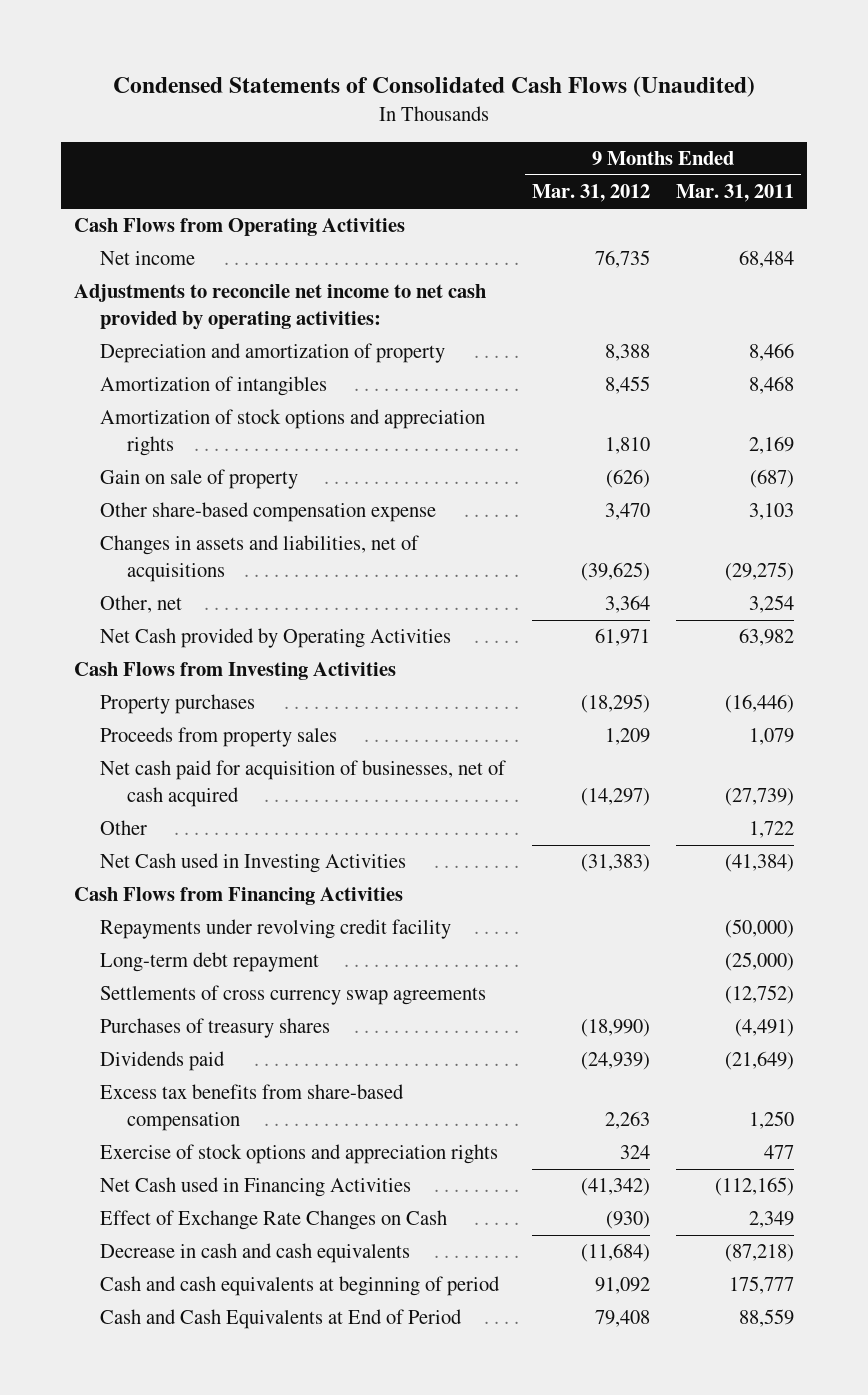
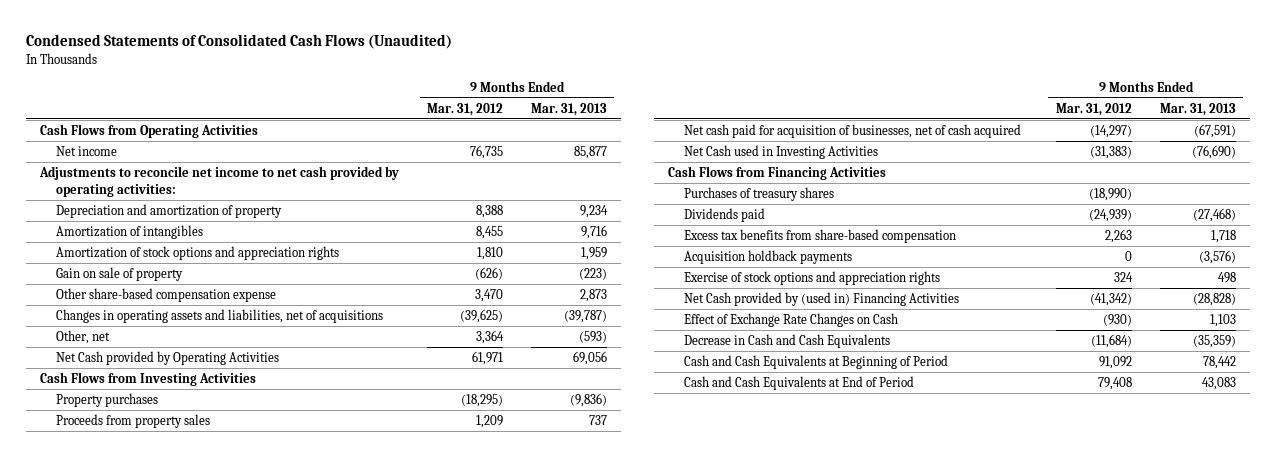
- | 9 Months Ended Mar. 31, 2012 | 9 Months Ended Mar. 31, 2011
+ | 9 Months Ended Mar. 31, 2012 | 9 Months Ended Mar. 31, 2013
- Changes in assets and liabilities, net of acquisitions | (39,625) | (29,275)
+ Changes in operating assets and liabilities, net of acquisitions | (39,625) | (39,787)
- Other | | 1,722
- Repayments under revolving credit facility | | (50,000)
- Long-term debt repayment | | (25,000)
- Settlements of cross currency swap agreements | | (12,752)
+ Acquisition holdback payments | 0 | (3,576)
- Net Cash used in Financing Activities | (41,342) | (112,165)
+ Net Cash provided by (used in) Financing Activities | (41,342) | (28,828)
- Decrease in cash and cash equivalents | (11,684) | (87,218)
- Cash and cash equivalents at beginning of period | 91,092 | 175,777
+ Decrease in Cash and Cash Equivalents | (11,684) | (35,359)
+ Cash and Cash Equivalents at Beginning of Period | 91,092 | 78,442

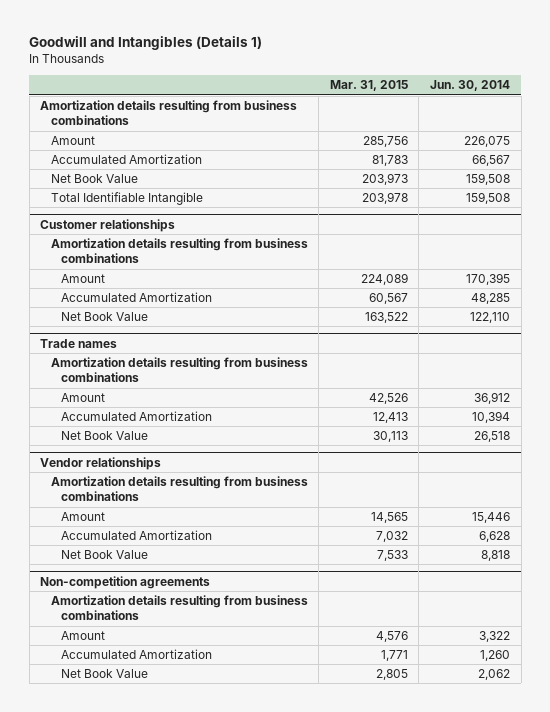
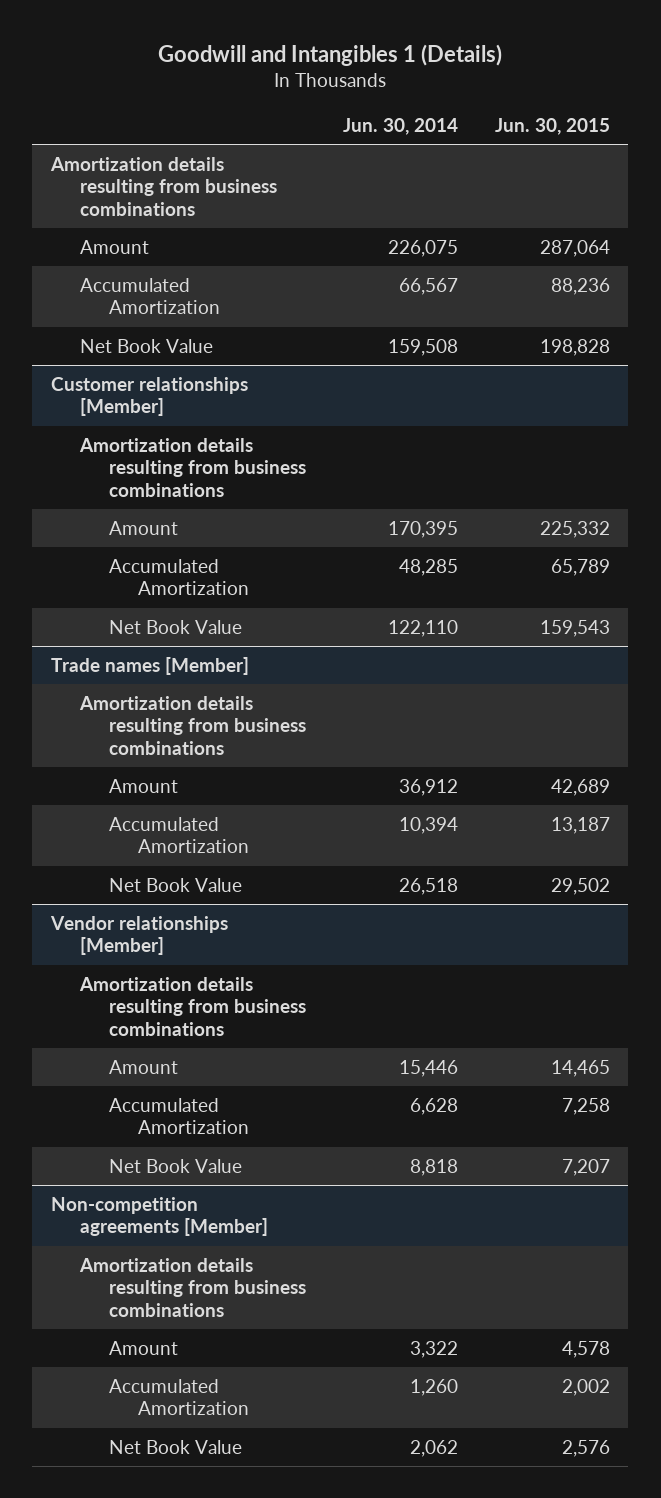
- Goodwill and Intangibles (Details 1)
+ Goodwill and Intangibles 1 (Details)
- | Mar. 31, 2015 | Jun. 30, 2014
+ | Jun. 30, 2014 | Jun. 30, 2015
- Total Identifiable Intangible | 203,978 | 159,508
- Customer relationships
+ Customer relationships [Member]
- Trade names
+ Trade names [Member]
- Vendor relationships
+ Vendor relationships [Member]
- Non-competition agreements
+ Non-competition agreements [Member]

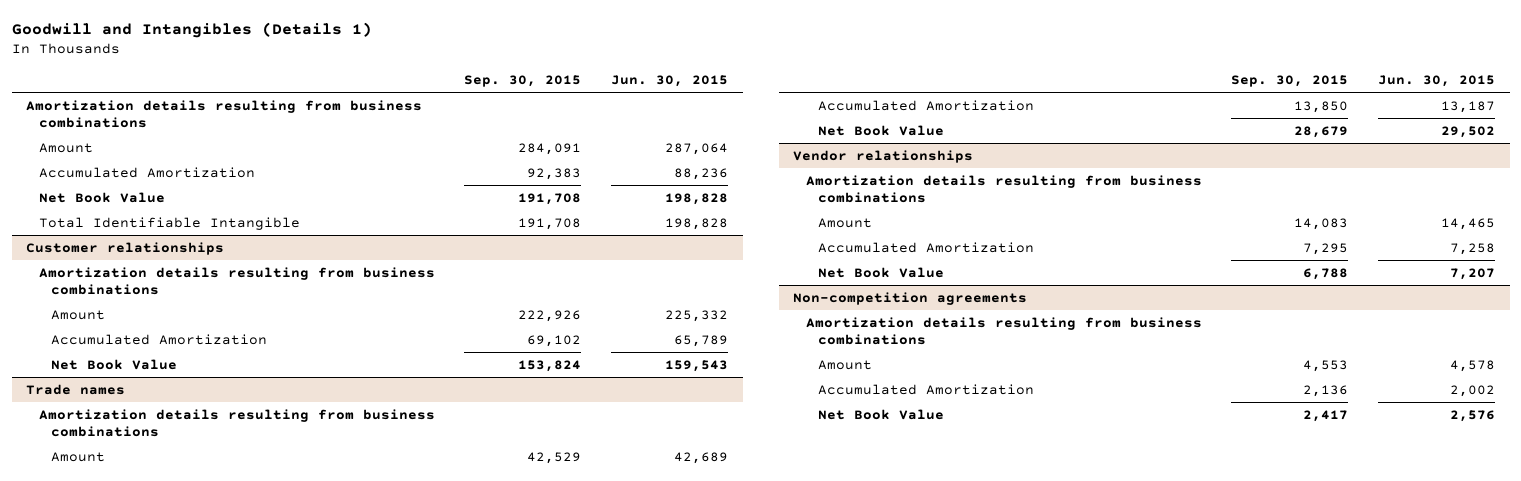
- Goodwill and Intangibles 1 (Details)
+ Goodwill and Intangibles (Details 1)
- | Jun. 30, 2014 | Jun. 30, 2015
+ | Sep. 30, 2015 | Jun. 30, 2015
- Customer relationships [Member]
+ Total Identifiable Intangible | 191,708 | 198,828
+ Customer relationships
- Trade names [Member]
+ Trade names
- Vendor relationships [Member]
+ Vendor relationships
- Non-competition agreements [Member]
+ Non-competition agreements

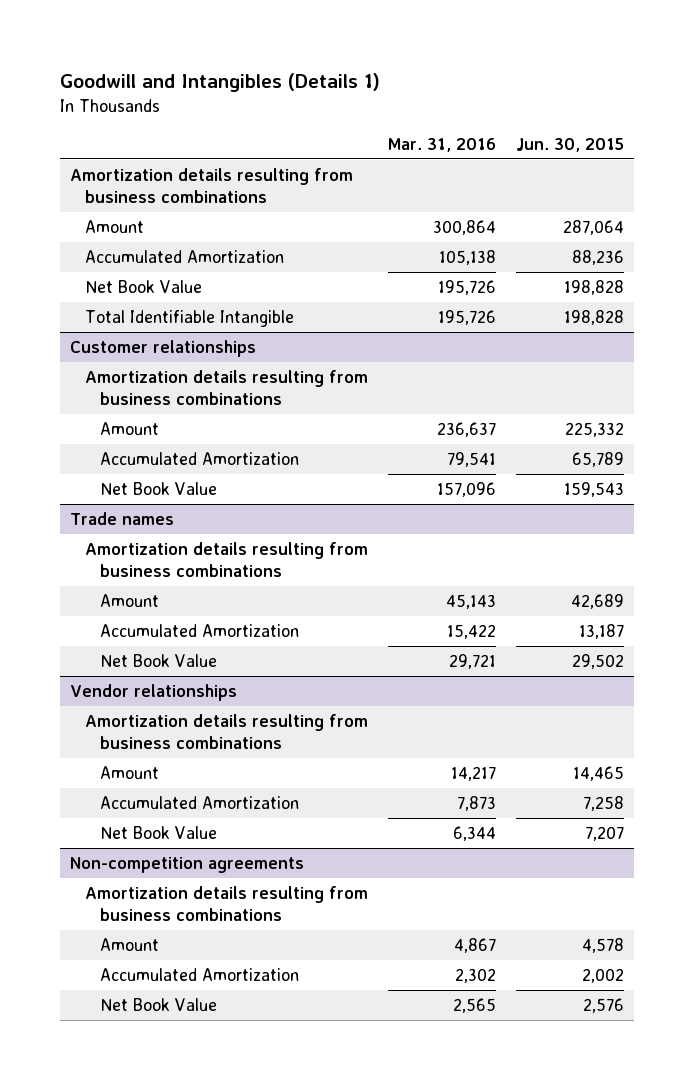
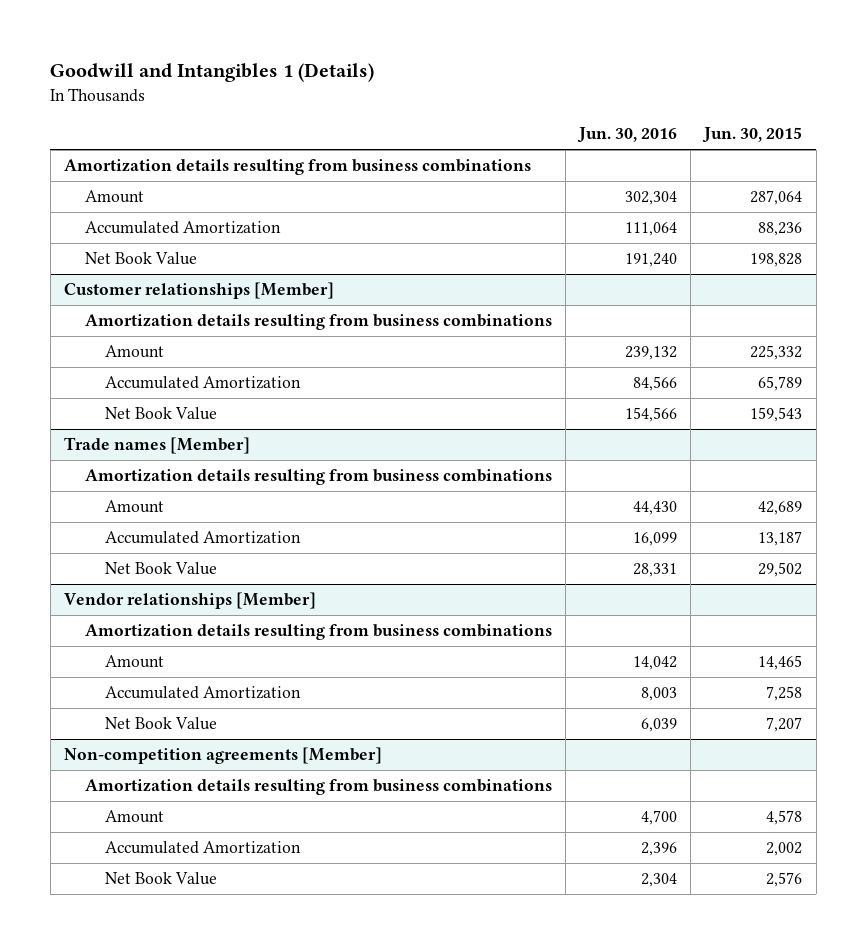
- Goodwill and Intangibles (Details 1)
+ Goodwill and Intangibles 1 (Details)
- | Mar. 31, 2016 | Jun. 30, 2015
+ | Jun. 30, 2016 | Jun. 30, 2015
- Total Identifiable Intangible | 195,726 | 198,828
- Customer relationships
+ Customer relationships [Member]
- Trade names
+ Trade names [Member]
- Vendor relationships
+ Vendor relationships [Member]
- Non-competition agreements
+ Non-competition agreements [Member]

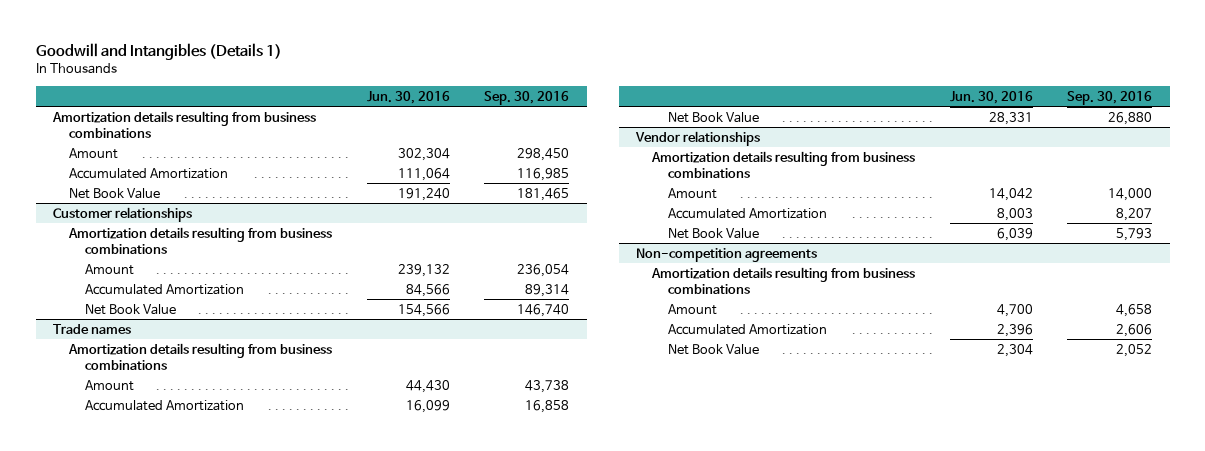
- Goodwill and Intangibles 1 (Details)
+ Goodwill and Intangibles (Details 1)
- | Jun. 30, 2016 | Jun. 30, 2015
+ | Jun. 30, 2016 | Sep. 30, 2016
- Customer relationships [Member]
+ Customer relationships
- Trade names [Member]
+ Trade names
- Vendor relationships [Member]
+ Vendor relationships
- Non-competition agreements [Member]
+ Non-competition agreements

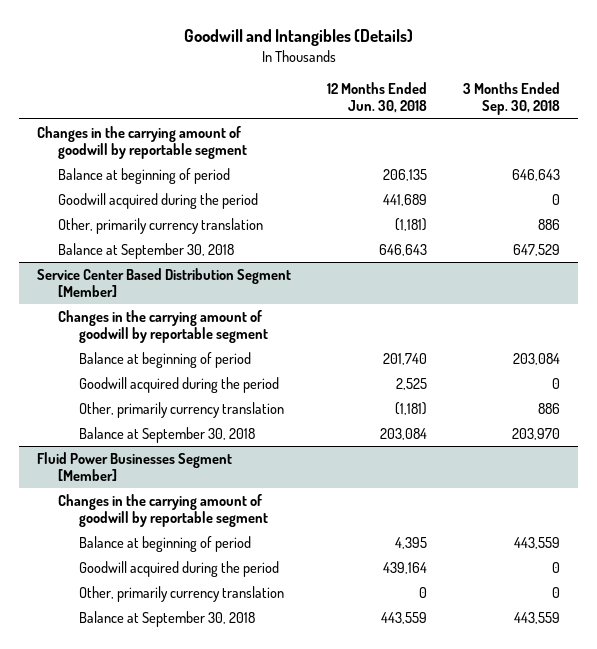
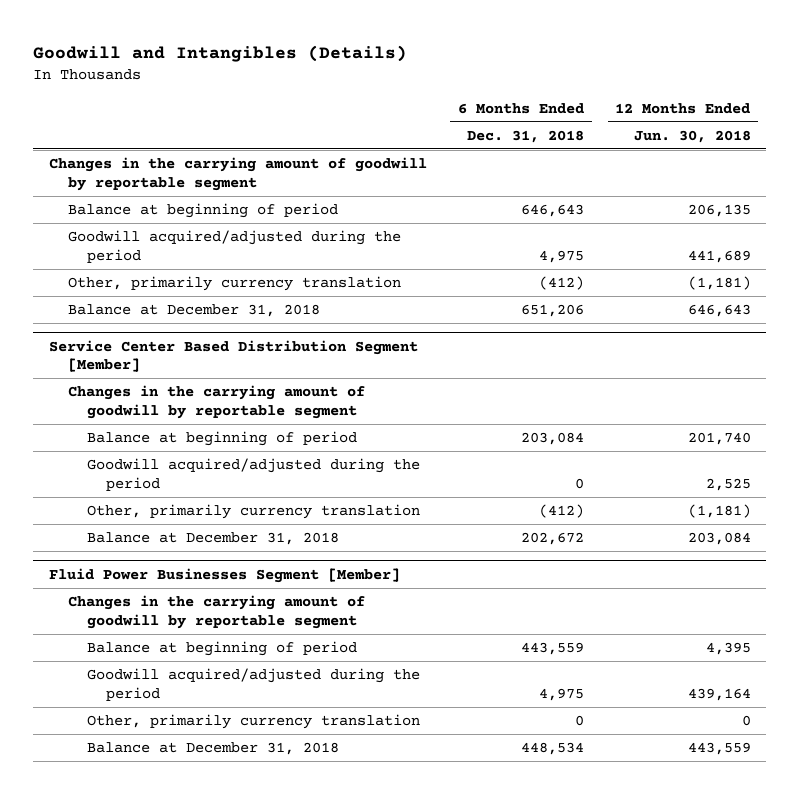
- | 12 Months Ended Jun. 30, 2018 | 3 Months Ended Sep. 30, 2018
+ | 6 Months Ended Dec. 31, 2018 | 12 Months Ended Jun. 30, 2018
- Goodwill acquired during the period | 441,689 | 0
+ Goodwill acquired/adjusted during the period | 4,975 | 441,689
- Balance at September 30, 2018 | 646,643 | 647,529
+ Balance at December 31, 2018 | 651,206 | 646,643
@ Service Center Based Distribution Segment [Member]
- Goodwill acquired during the period | 2,525 | 0
+ Goodwill acquired/adjusted during the period | 0 | 2,525
- Balance at September 30, 2018 | 203,084 | 203,970
+ Balance at December 31, 2018 | 202,672 | 203,084
@ Fluid Power Businesses Segment [Member]
- Goodwill acquired during the period | 439,164 | 0
+ Goodwill acquired/adjusted during the period | 4,975 | 439,164
- Balance at September 30, 2018 | 443,559 | 443,559
+ Balance at December 31, 2018 | 448,534 | 443,559

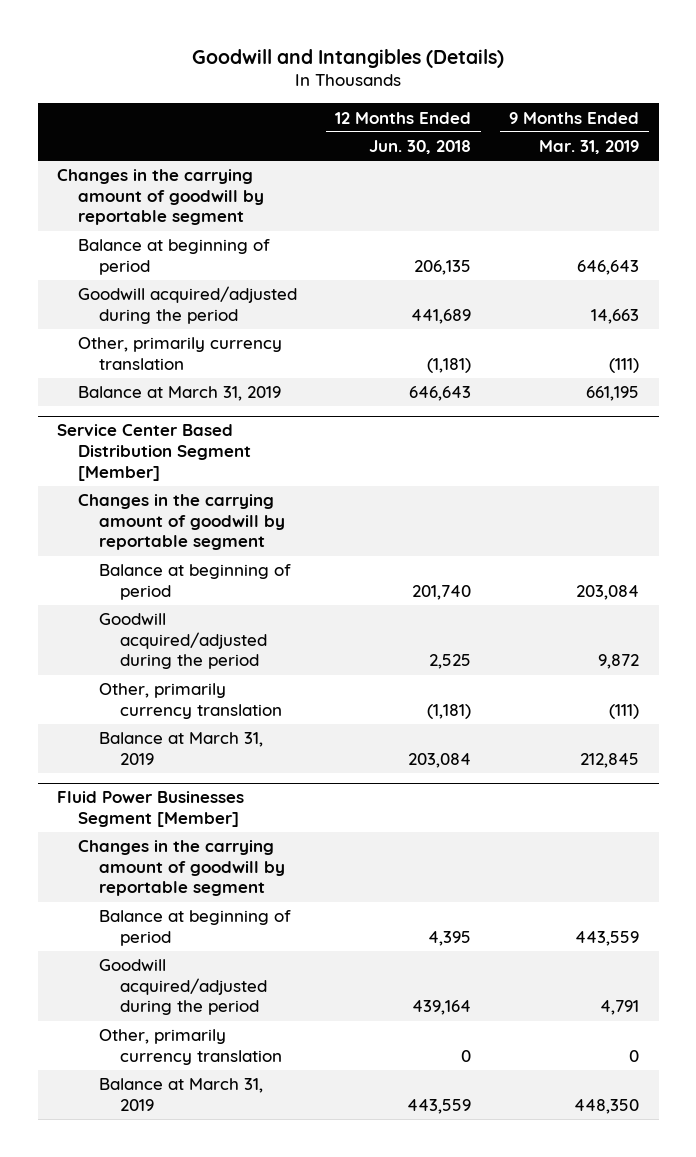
- | 6 Months Ended Dec. 31, 2018 | 12 Months Ended Jun. 30, 2018
+ | 12 Months Ended Jun. 30, 2018 | 9 Months Ended Mar. 31, 2019
- Balance at December 31, 2018 | 651,206 | 646,643
+ Balance at March 31, 2019 | 646,643 | 661,195
@ Service Center Based Distribution Segment [Member]
- Balance at December 31, 2018 | 202,672 | 203,084
+ Balance at March 31, 2019 | 203,084 | 212,845
@ Fluid Power Businesses Segment [Member]
- Balance at December 31, 2018 | 448,534 | 443,559
+ Balance at March 31, 2019 | 443,559 | 448,350

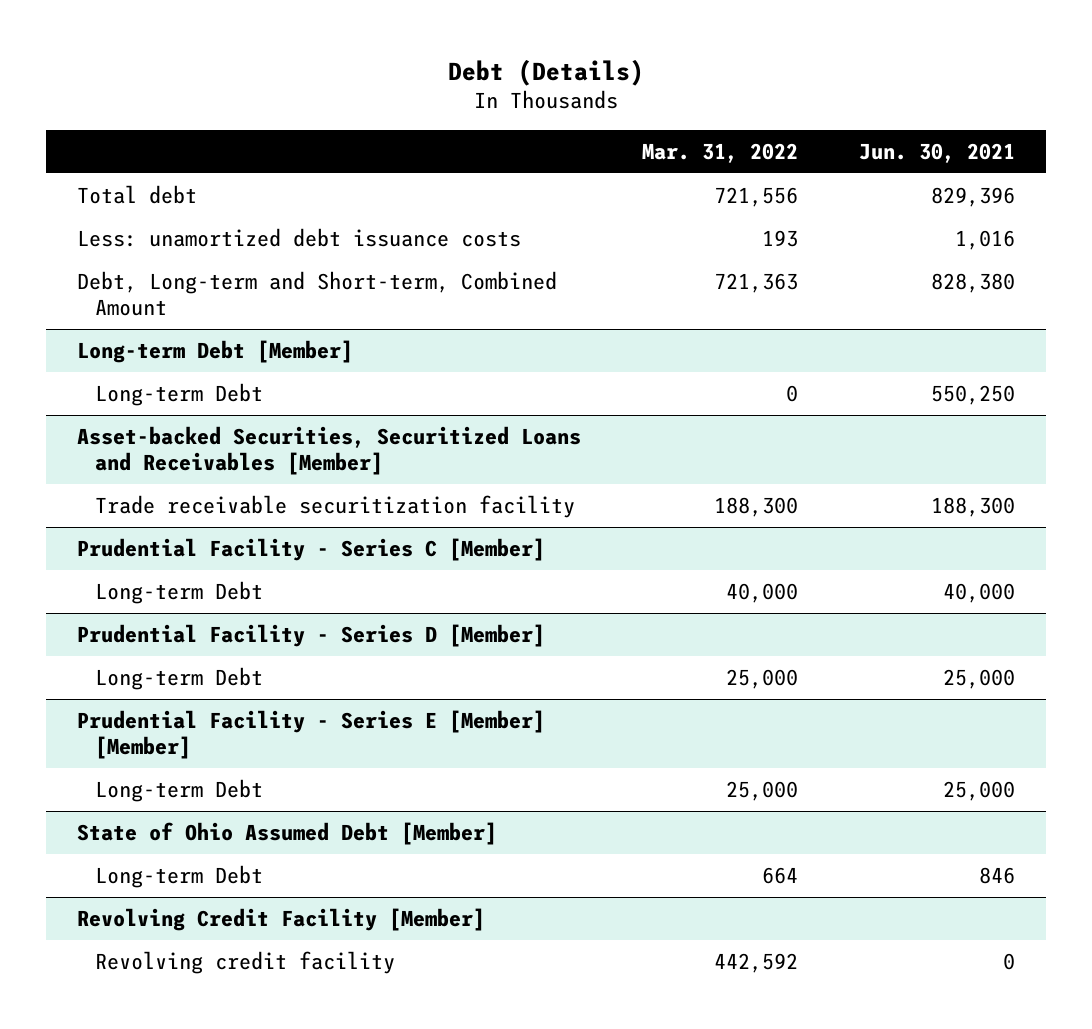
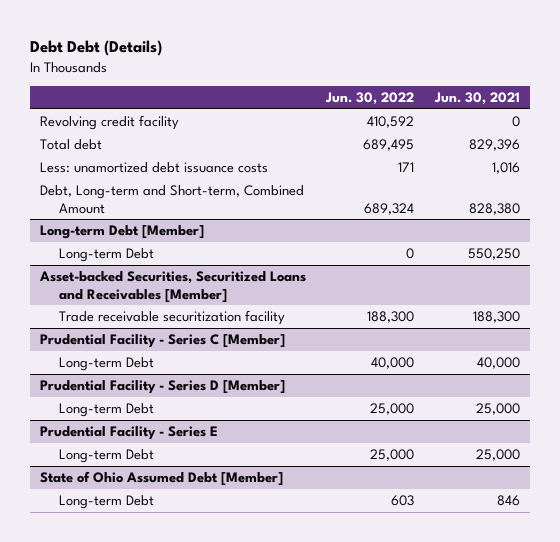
- Debt (Details)
+ Debt Debt (Details)
- | Mar. 31, 2022 | Jun. 30, 2021
+ | Jun. 30, 2022 | Jun. 30, 2021
+ Revolving credit facility | 410,592 | 0
- Prudential Facility - Series E [Member] [Member]
+ Prudential Facility - Series E
- Revolving Credit Facility [Member]
- Revolving credit facility | 442,592 | 0

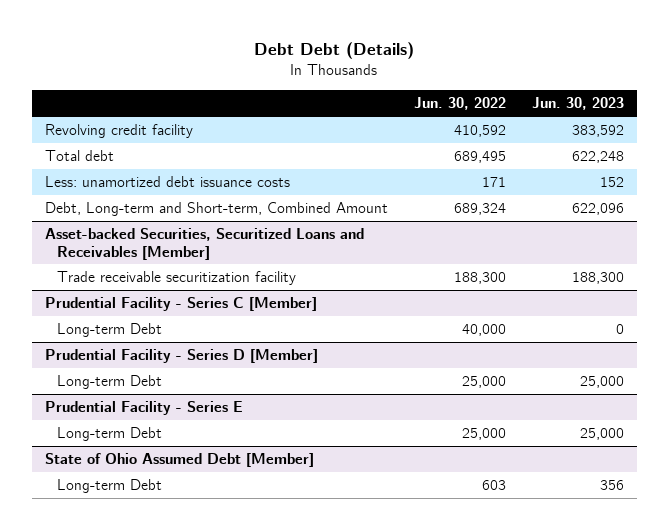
- | Jun. 30, 2022 | Jun. 30, 2021
+ | Jun. 30, 2022 | Jun. 30, 2023
- Long-term Debt [Member]
- Long-term Debt | 0 | 550,250

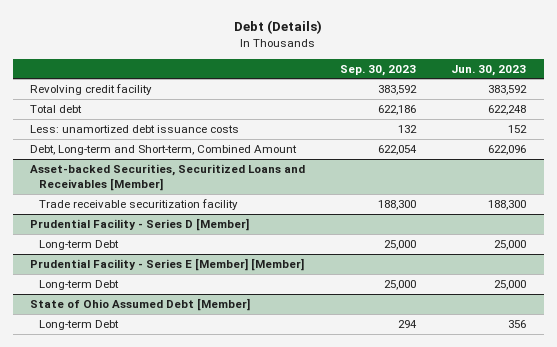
- Debt Debt (Details)
+ Debt (Details)
- | Jun. 30, 2022 | Jun. 30, 2023
+ | Sep. 30, 2023 | Jun. 30, 2023
- Prudential Facility - Series C [Member]
- Long-term Debt | 40,000 | 0
- Prudential Facility - Series E
+ Prudential Facility - Series E [Member] [Member]

